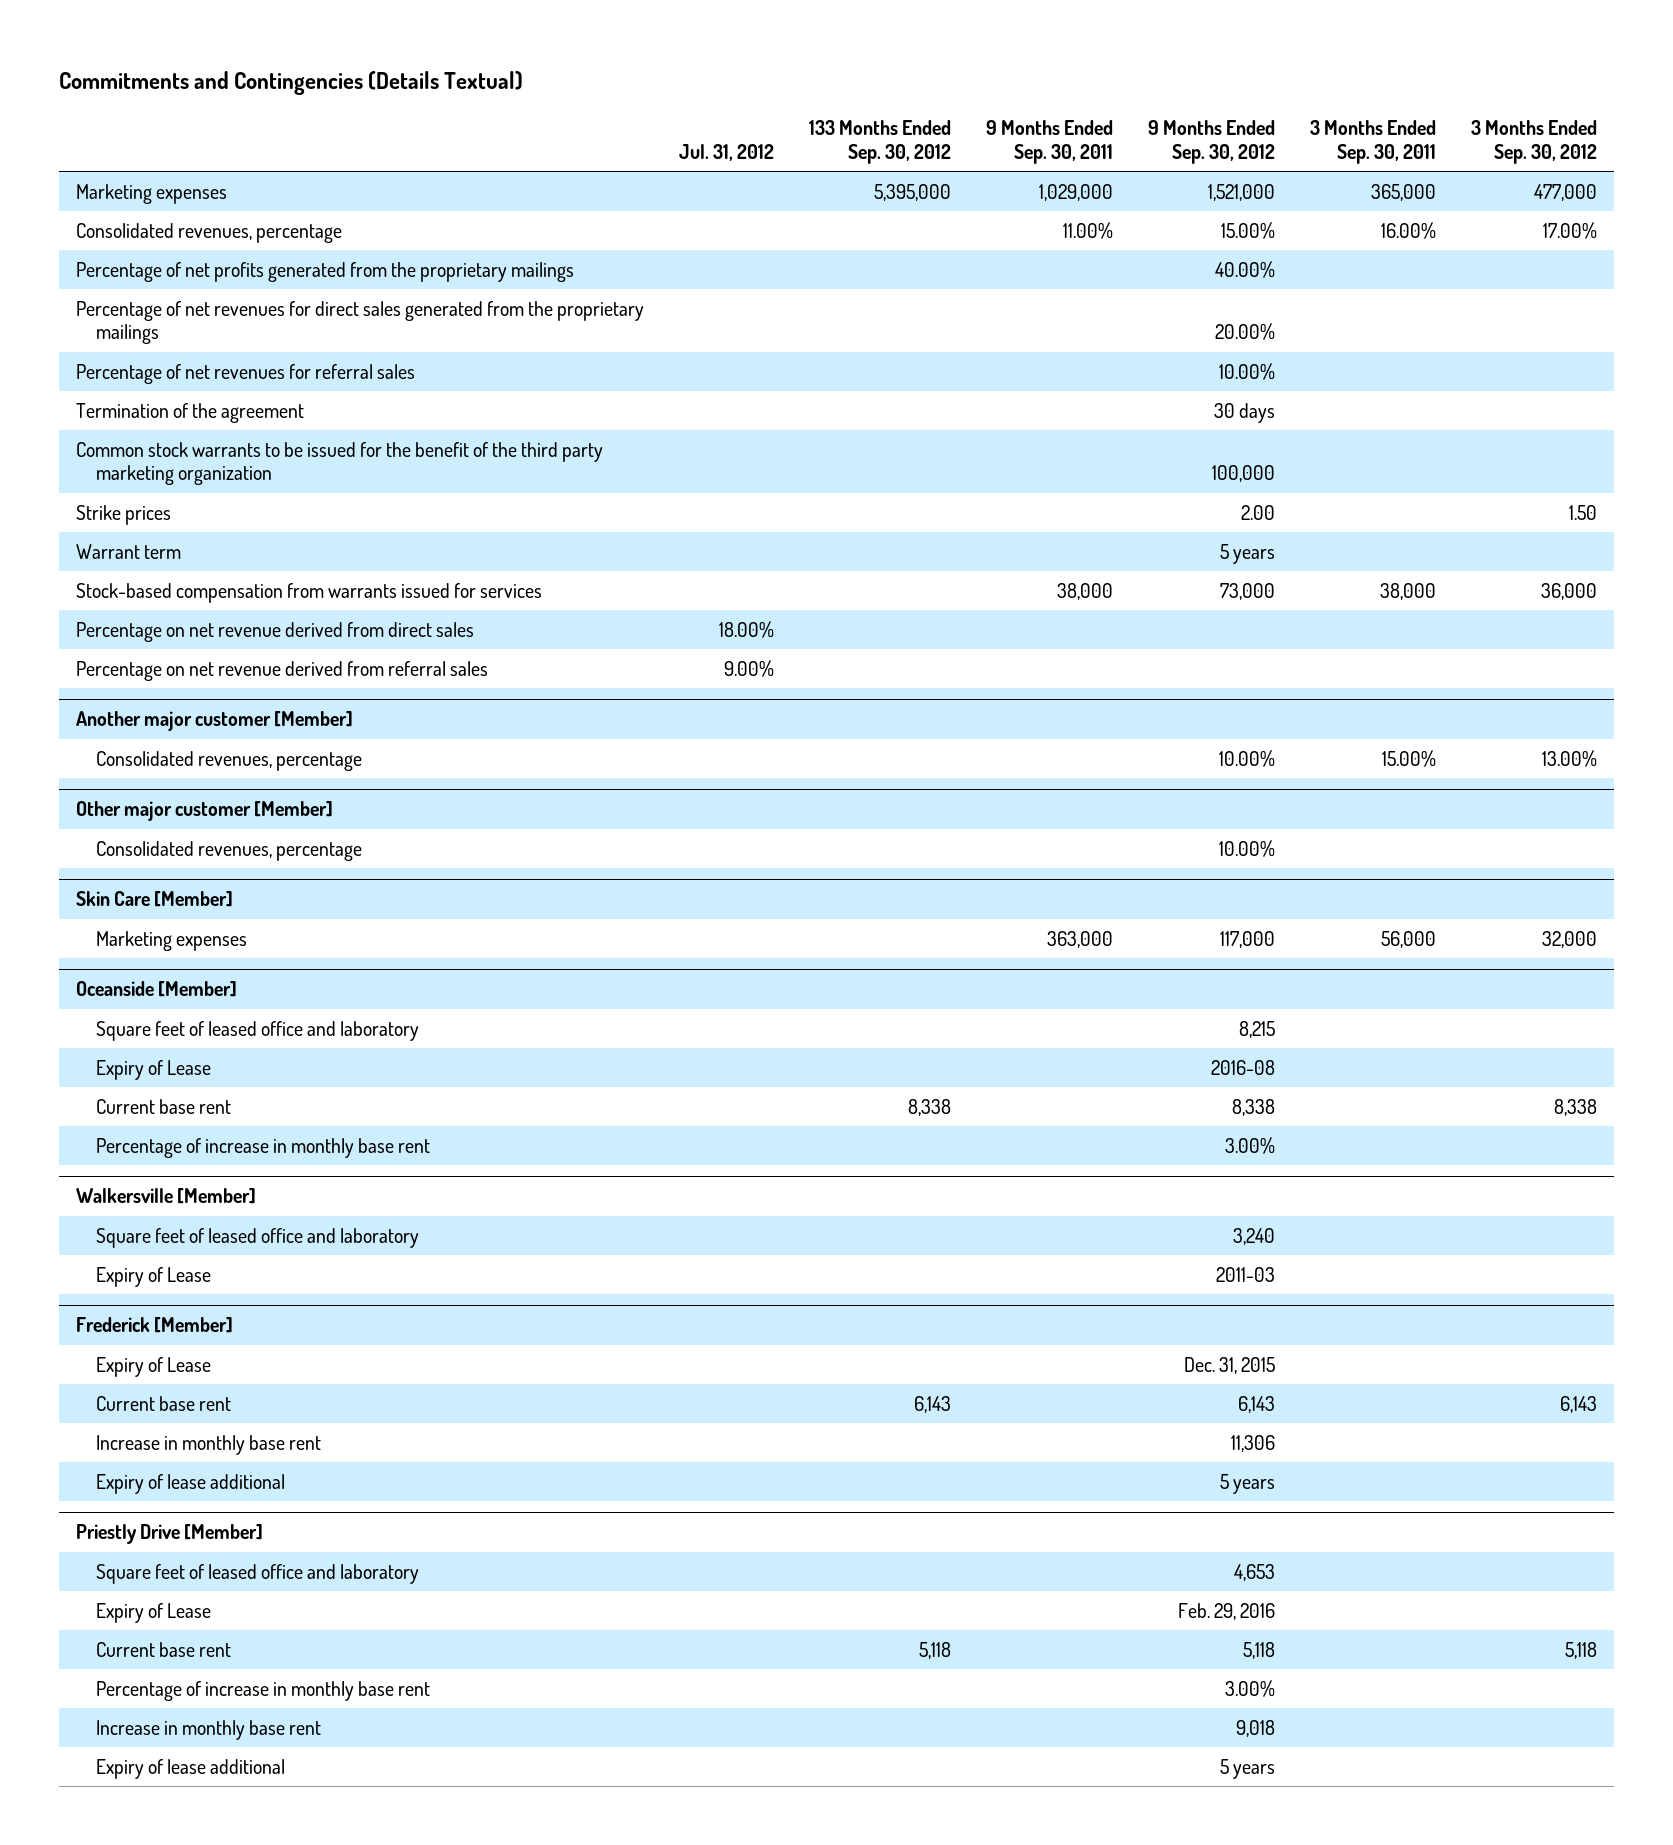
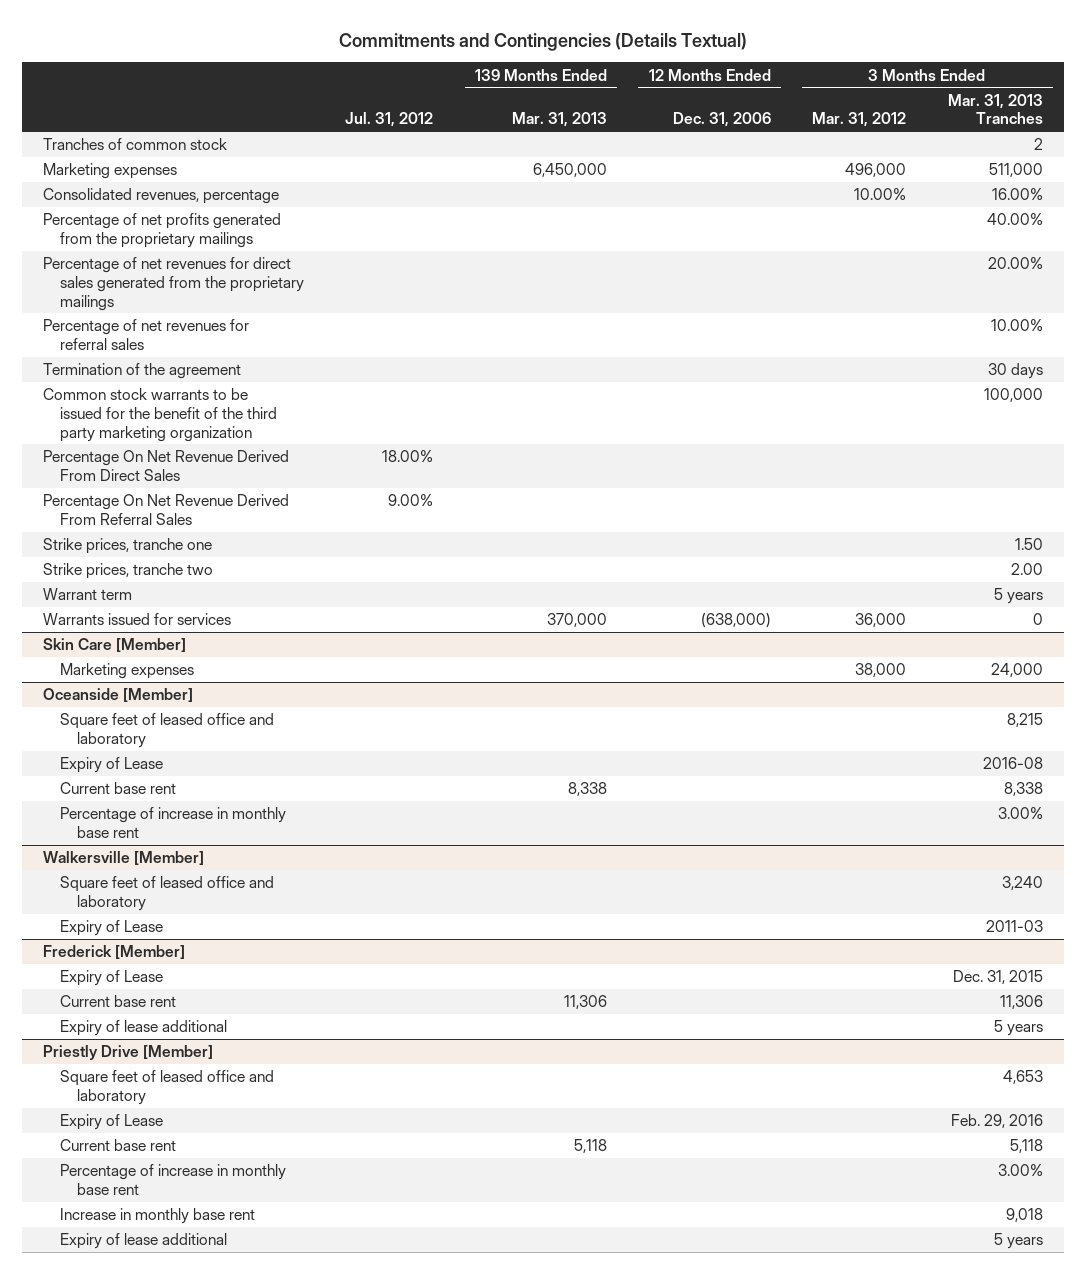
- | Jul. 31, 2012 | 133 Months Ended Sep. 30, 2012 | 9 Months Ended Sep. 30, 2011 | 9 Months Ended Sep. 30, 2012 | 3 Months Ended Sep. 30, 2011 | 3 Months Ended Sep. 30, 2012
+ | Jul. 31, 2012 | 139 Months Ended Mar. 31, 2013 | 12 Months Ended Dec. 31, 2006 | 3 Months Ended Mar. 31, 2012 | 3 Months Ended Mar. 31, 2013 Tranches
+ Tranches of common stock | | | | | 2
- Strike prices | | | | 2.00 | | 1.50
+ Percentage On Net Revenue Derived From Direct Sales | 18.00% | | | |
+ Percentage On Net Revenue Derived From Referral Sales | 9.00% | | | |
+ Strike prices, tranche one | | | | | 1.50
+ Strike prices, tranche two | | | | | 2.00
- Stock-based compensation from warrants issued for services | | | 38,000 | 73,000 | 38,000 | 36,000
- Percentage on net revenue derived from direct sales | 18.00% | | | | |
- Percentage on net revenue derived from referral sales | 9.00% | | | | |
- Another major customer [Member]
- Consolidated revenues, percentage | | | | 10.00% | 15.00% | 13.00%
- Other major customer [Member]
- Consolidated revenues, percentage | | | | 10.00% | |
+ Warrants issued for services | | 370,000 | (638,000) | 36,000 | 0
@ Frederick [Member]
- Increase in monthly base rent | | | | 11,306 | |

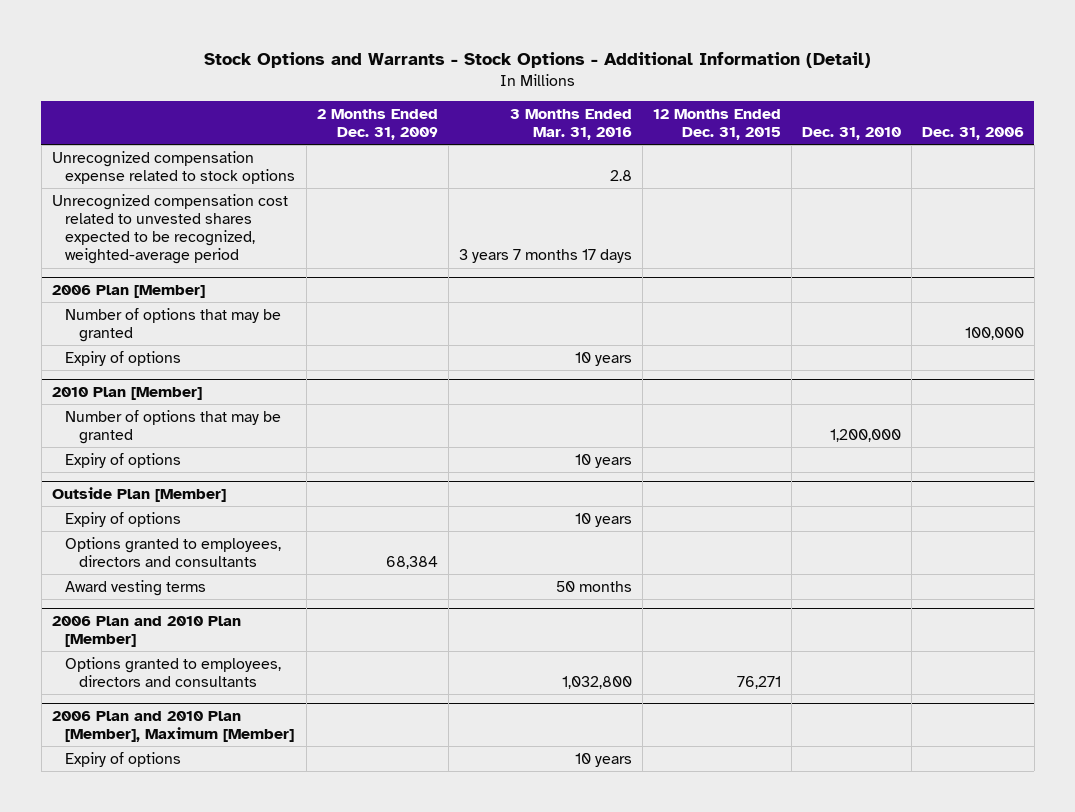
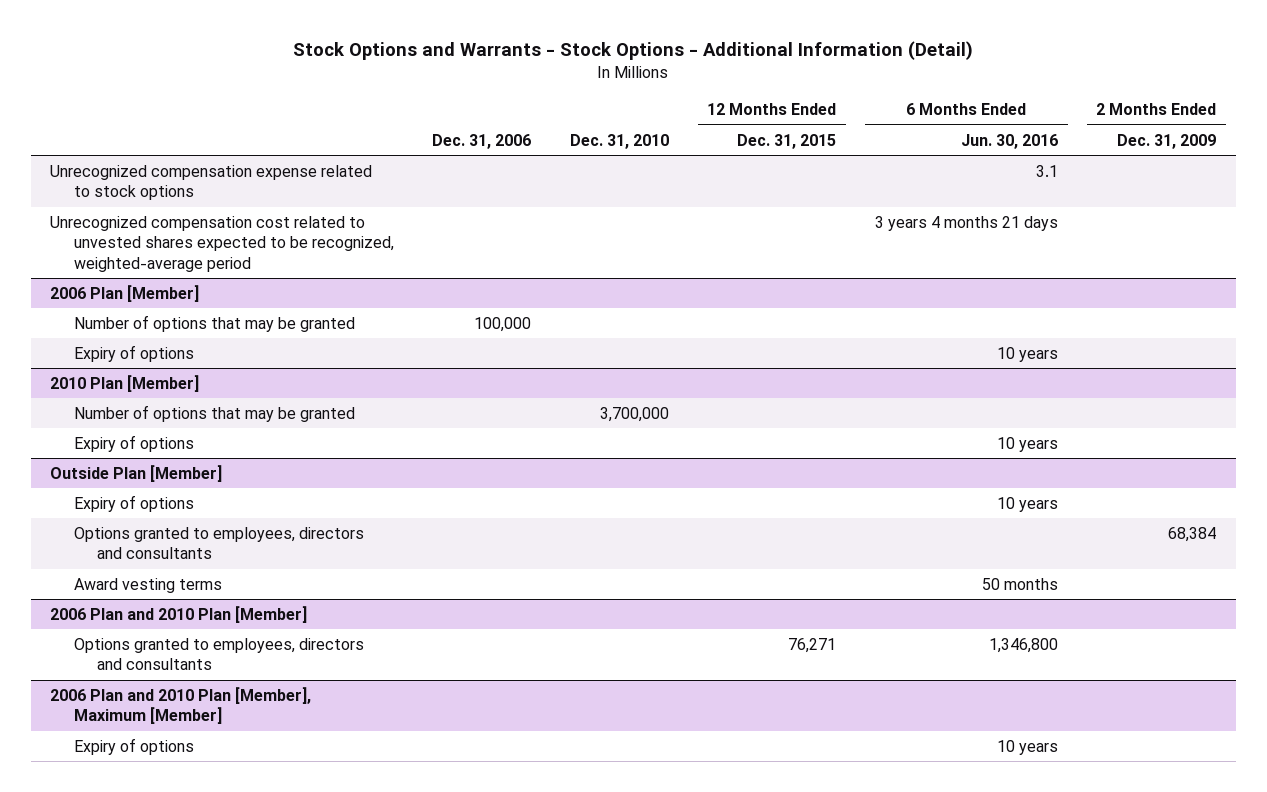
- | 2 Months Ended Dec. 31, 2009 | 3 Months Ended Mar. 31, 2016 | 12 Months Ended Dec. 31, 2015 | Dec. 31, 2010 | Dec. 31, 2006
+ | Dec. 31, 2006 | Dec. 31, 2010 | 12 Months Ended Dec. 31, 2015 | 6 Months Ended Jun. 30, 2016 | 2 Months Ended Dec. 31, 2009
@ 2010 Plan [Member]
- Number of options that may be granted | | | | 1,200,000 |
+ Number of options that may be granted | | 3,700,000 | | |

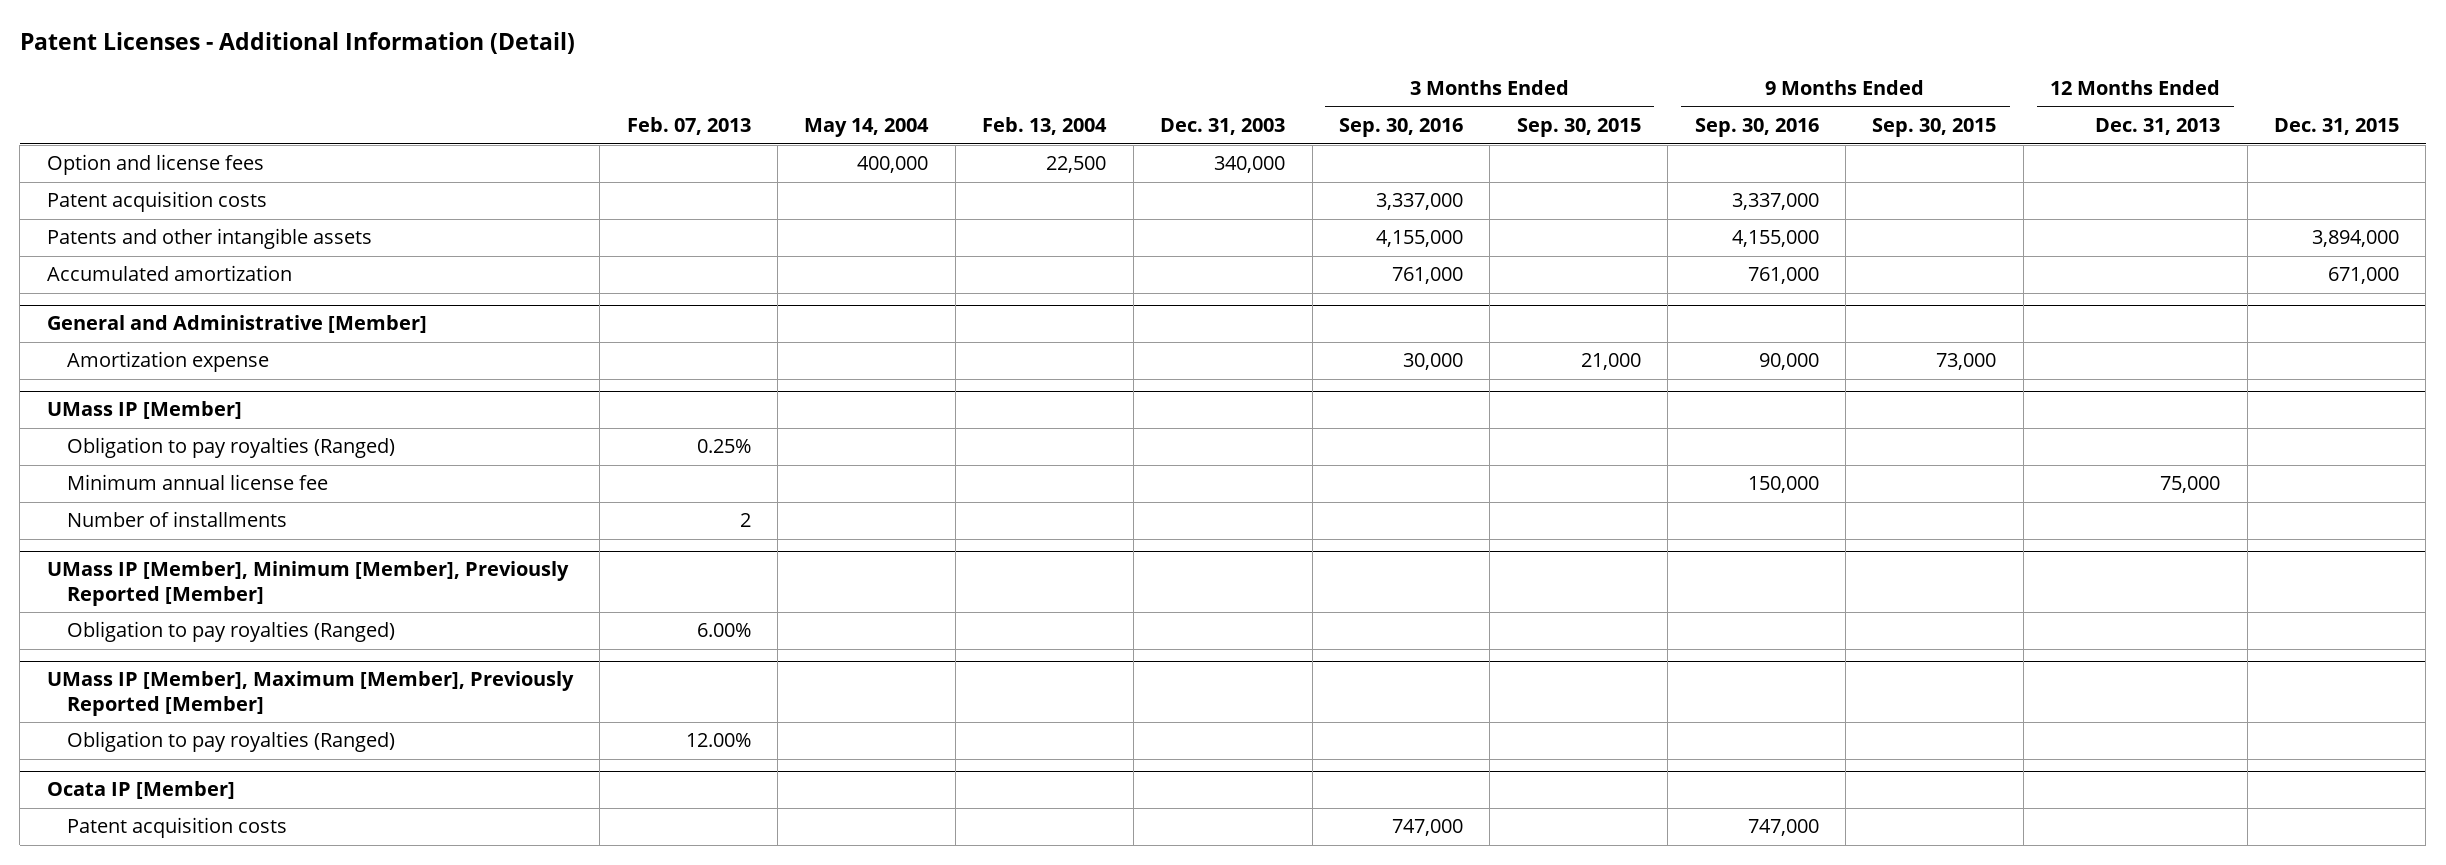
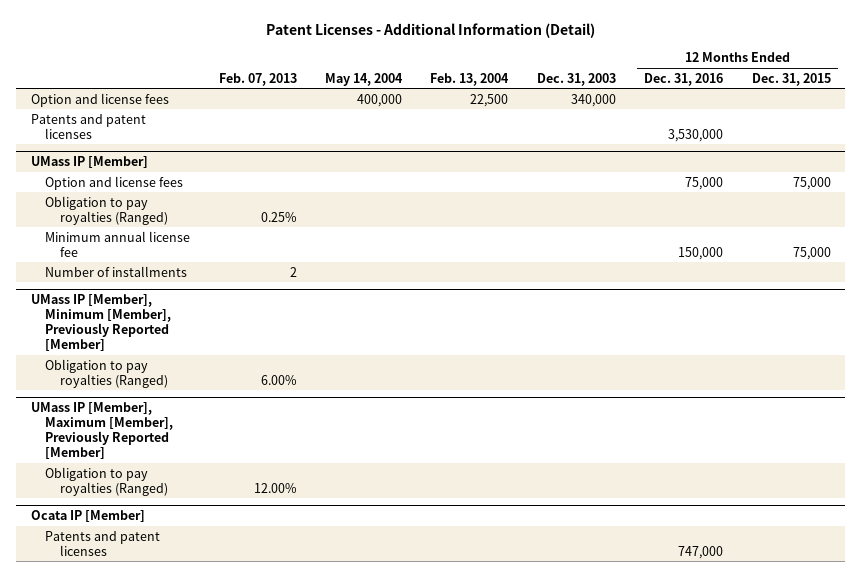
- | Feb. 07, 2013 | May 14, 2004 | Feb. 13, 2004 | Dec. 31, 2003 | 3 Months Ended Sep. 30, 2016 | 3 Months Ended Sep. 30, 2015 | 9 Months Ended Sep. 30, 2016 | 9 Months Ended Sep. 30, 2015 | 12 Months Ended Dec. 31, 2013 | Dec. 31, 2015
+ | Feb. 07, 2013 | May 14, 2004 | Feb. 13, 2004 | Dec. 31, 2003 | 12 Months Ended Dec. 31, 2016 | 12 Months Ended Dec. 31, 2015
- Patent acquisition costs | | | | | 3,337,000 | | 3,337,000 | | |
- Patents and other intangible assets | | | | | 4,155,000 | | 4,155,000 | | | 3,894,000
- Accumulated amortization | | | | | 761,000 | | 761,000 | | | 671,000
- General and Administrative [Member]
- Amortization expense | | | | | 30,000 | 21,000 | 90,000 | 73,000 | |
+ Patents and patent licenses | | | | | 3,530,000 |
@ UMass IP [Member]
+ Option and license fees | | | | | 75,000 | 75,000
@ Ocata IP [Member]
- Patent acquisition costs | | | | | 747,000 | | 747,000 | | |
+ Patents and patent licenses | | | | | 747,000 |

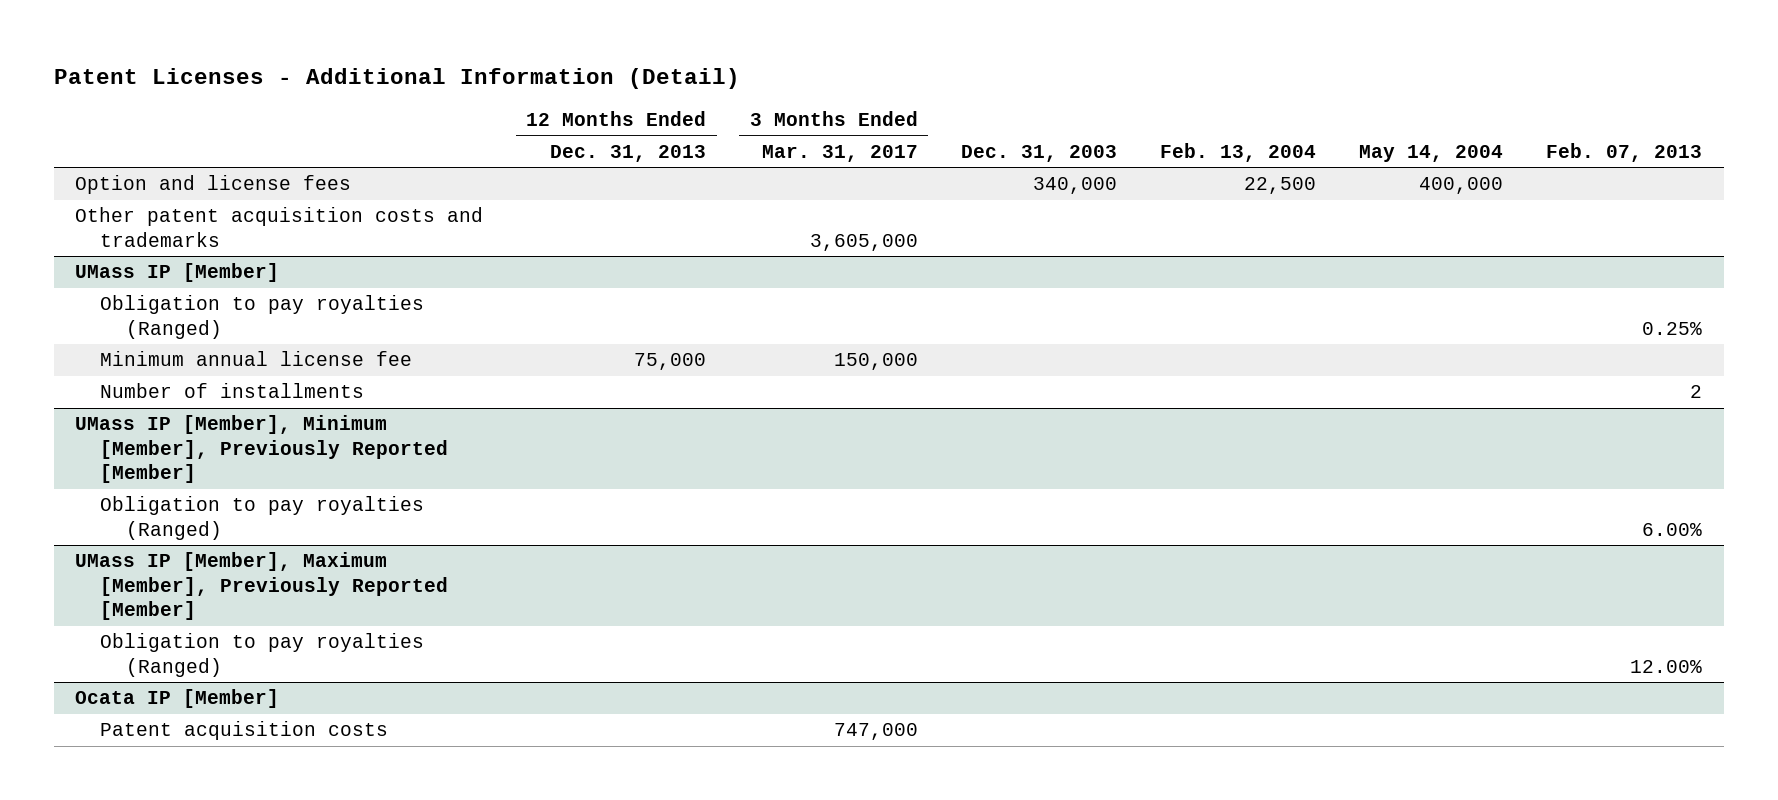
- | Feb. 07, 2013 | May 14, 2004 | Feb. 13, 2004 | Dec. 31, 2003 | 12 Months Ended Dec. 31, 2016 | 12 Months Ended Dec. 31, 2015
+ | 12 Months Ended Dec. 31, 2013 | 3 Months Ended Mar. 31, 2017 | Dec. 31, 2003 | Feb. 13, 2004 | May 14, 2004 | Feb. 07, 2013
- Patents and patent licenses | | | | | 3,530,000 |
+ Other patent acquisition costs and trademarks | | 3,605,000 | | | |
@ UMass IP [Member]
- Option and license fees | | | | | 75,000 | 75,000
@ Ocata IP [Member]
- Patents and patent licenses | | | | | 747,000 |
+ Patent acquisition costs | | 747,000 | | | |

